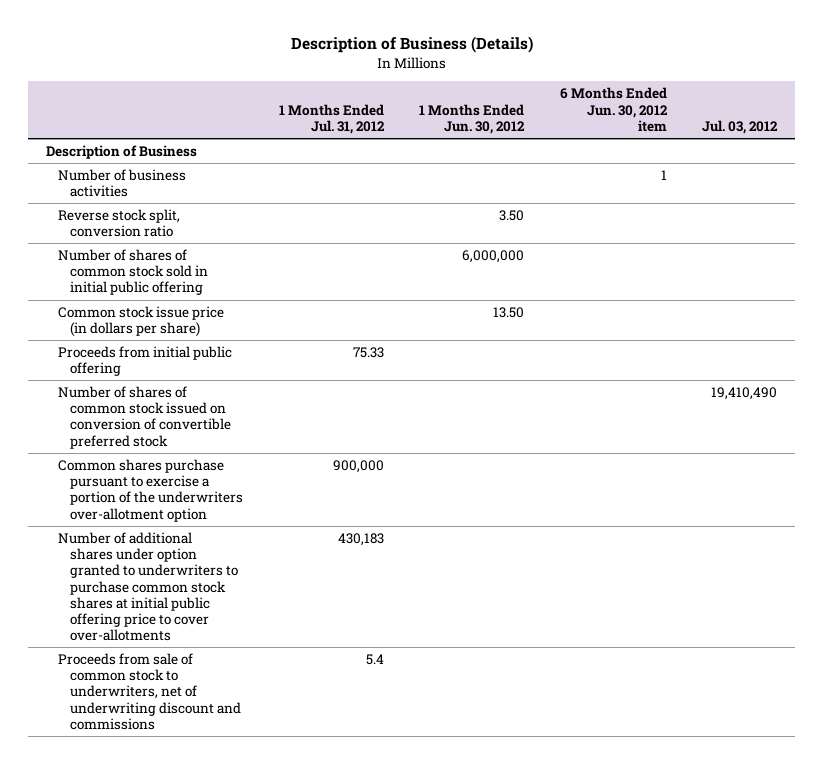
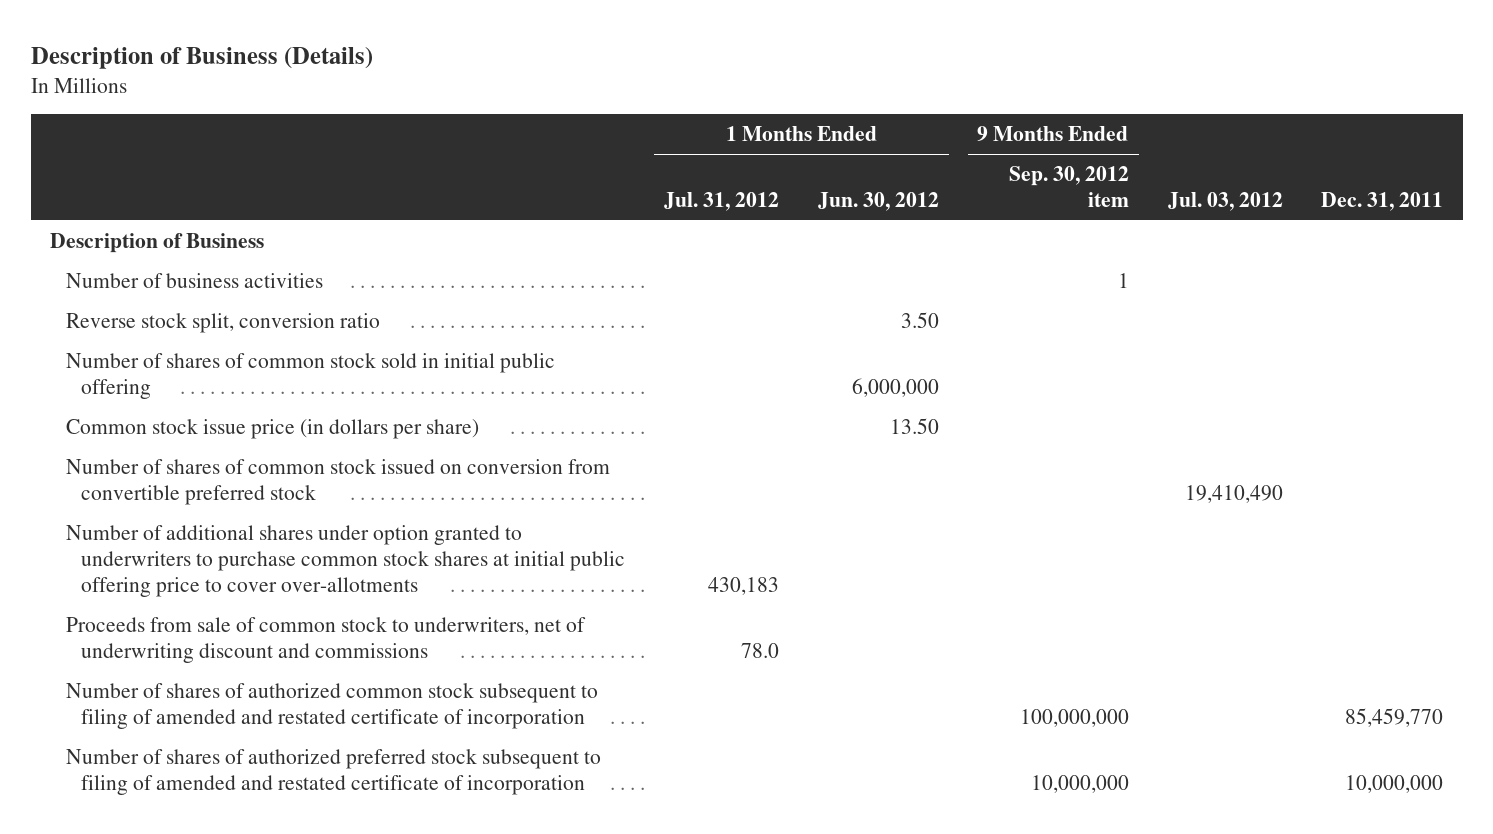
- | 1 Months Ended Jul. 31, 2012 | 1 Months Ended Jun. 30, 2012 | 6 Months Ended Jun. 30, 2012 item | Jul. 03, 2012
+ | 1 Months Ended Jul. 31, 2012 | 1 Months Ended Jun. 30, 2012 | 9 Months Ended Sep. 30, 2012 item | Jul. 03, 2012 | Dec. 31, 2011
- Proceeds from initial public offering | 75.33 | | |
- Number of shares of common stock issued on conversion of convertible preferred stock | | | | 19,410,490
- Common shares purchase pursuant to exercise a portion of the underwriters over-allotment option | 900,000 | | |
+ Number of shares of common stock issued on conversion from convertible preferred stock | | | | 19,410,490 |
- Proceeds from sale of common stock to underwriters, net of underwriting discount and commissions | 5.4 | | |
+ Proceeds from sale of common stock to underwriters, net of underwriting discount and commissions | 78.0 | | | |
+ Number of shares of authorized common stock subsequent to filing of amended and restated certificate of incorporation | | | 100,000,000 | | 85,459,770
+ Number of shares of authorized preferred stock subsequent to filing of amended and restated certificate of incorporation | | | 10,000,000 | | 10,000,000

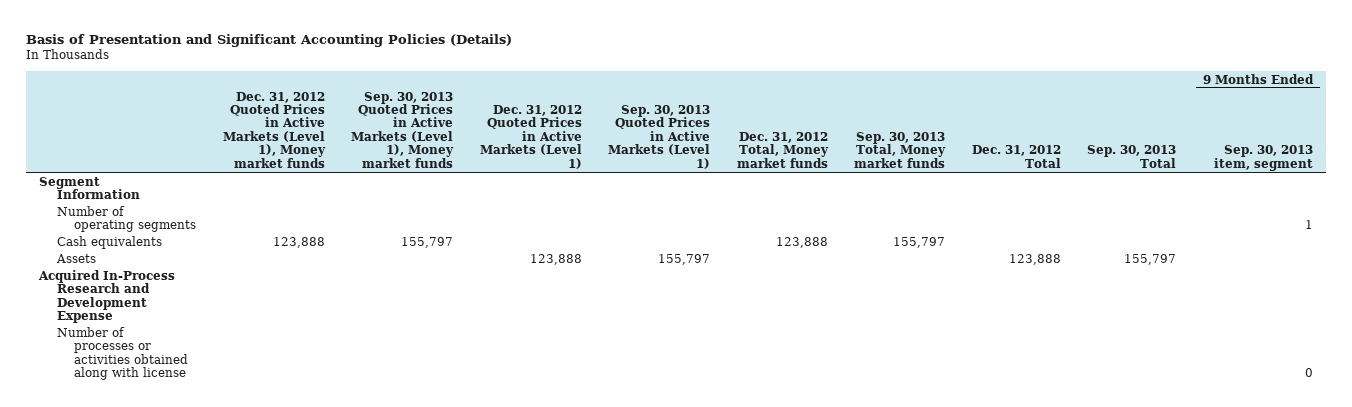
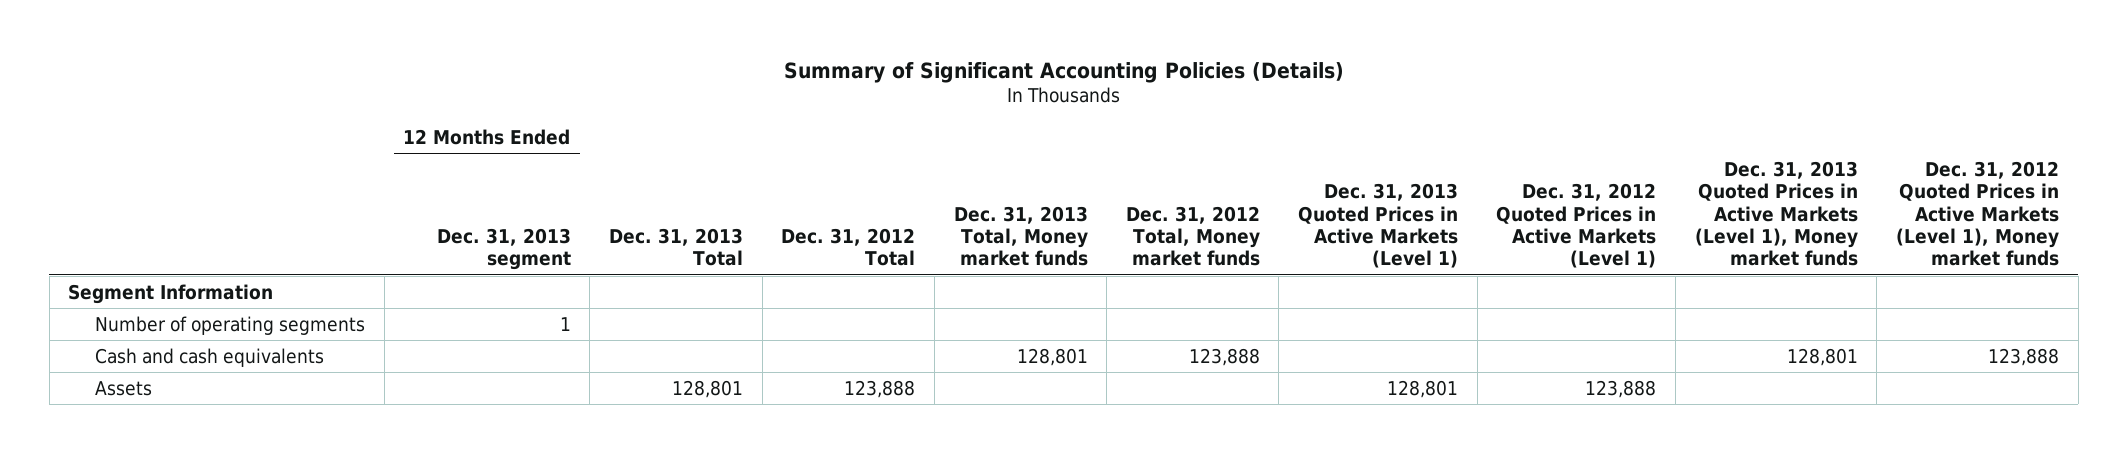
- Basis of Presentation and Significant Accounting Policies (Details)
+ Summary of Significant Accounting Policies (Details)
- | Dec. 31, 2012 Quoted Prices in Active Markets (Level 1), Money market funds | Sep. 30, 2013 Quoted Prices in Active Markets (Level 1), Money market funds | Dec. 31, 2012 Quoted Prices in Active Markets (Level 1) | Sep. 30, 2013 Quoted Prices in Active Markets (Level 1) | Dec. 31, 2012 Total, Money market funds | Sep. 30, 2013 Total, Money market funds | Dec. 31, 2012 Total | Sep. 30, 2013 Total | 9 Months Ended Sep. 30, 2013 item, segment
+ | 12 Months Ended Dec. 31, 2013 segment | Dec. 31, 2013 Total | Dec. 31, 2012 Total | Dec. 31, 2013 Total, Money market funds | Dec. 31, 2012 Total, Money market funds | Dec. 31, 2013 Quoted Prices in Active Markets (Level 1) | Dec. 31, 2012 Quoted Prices in Active Markets (Level 1) | Dec. 31, 2013 Quoted Prices in Active Markets (Level 1), Money market funds | Dec. 31, 2012 Quoted Prices in Active Markets (Level 1), Money market funds
- Cash equivalents | 123,888 | 155,797 | | | 123,888 | 155,797 | | |
+ Cash and cash equivalents | | | | 128,801 | 123,888 | | | 128,801 | 123,888
- Acquired In-Process Research and Development Expense
- Number of processes or activities obtained along with license | | | | | | | | | 0

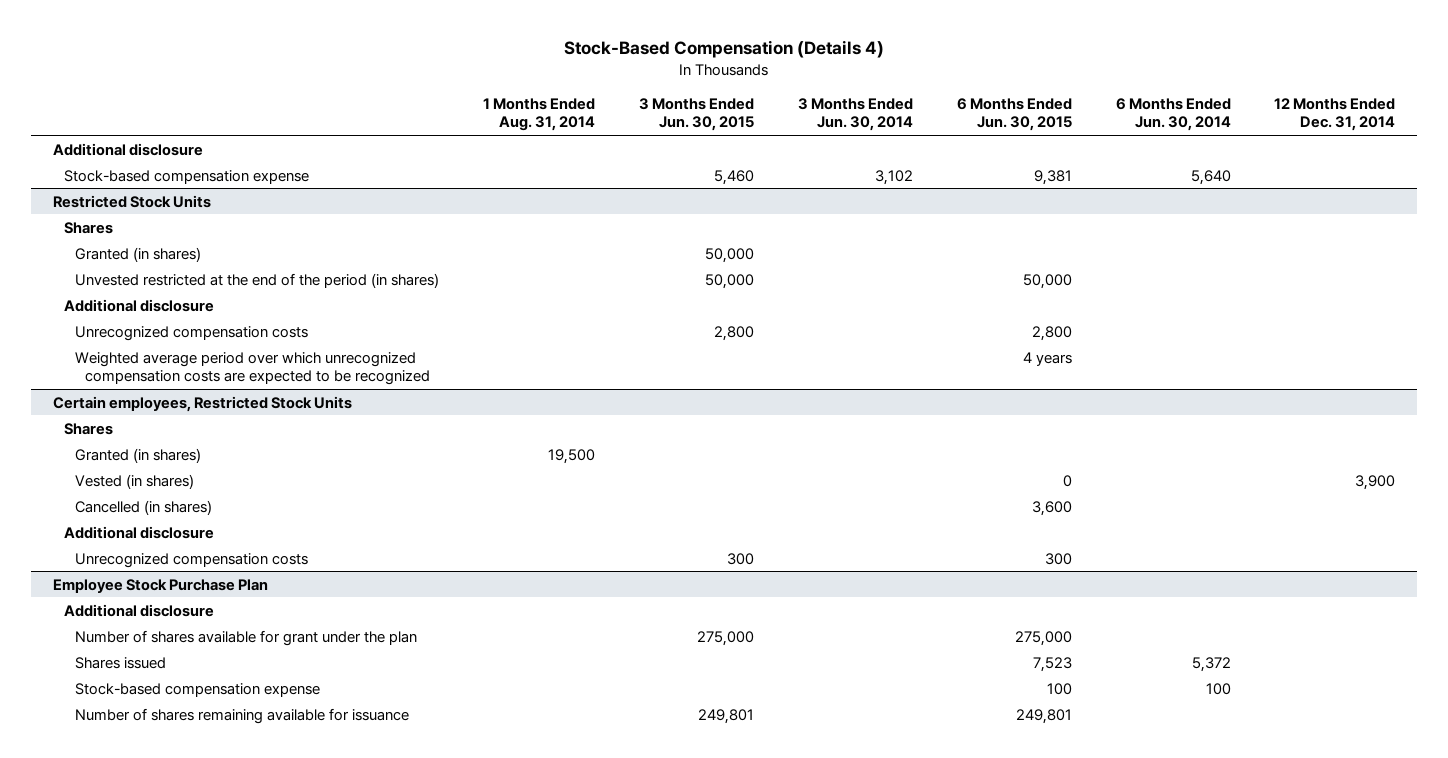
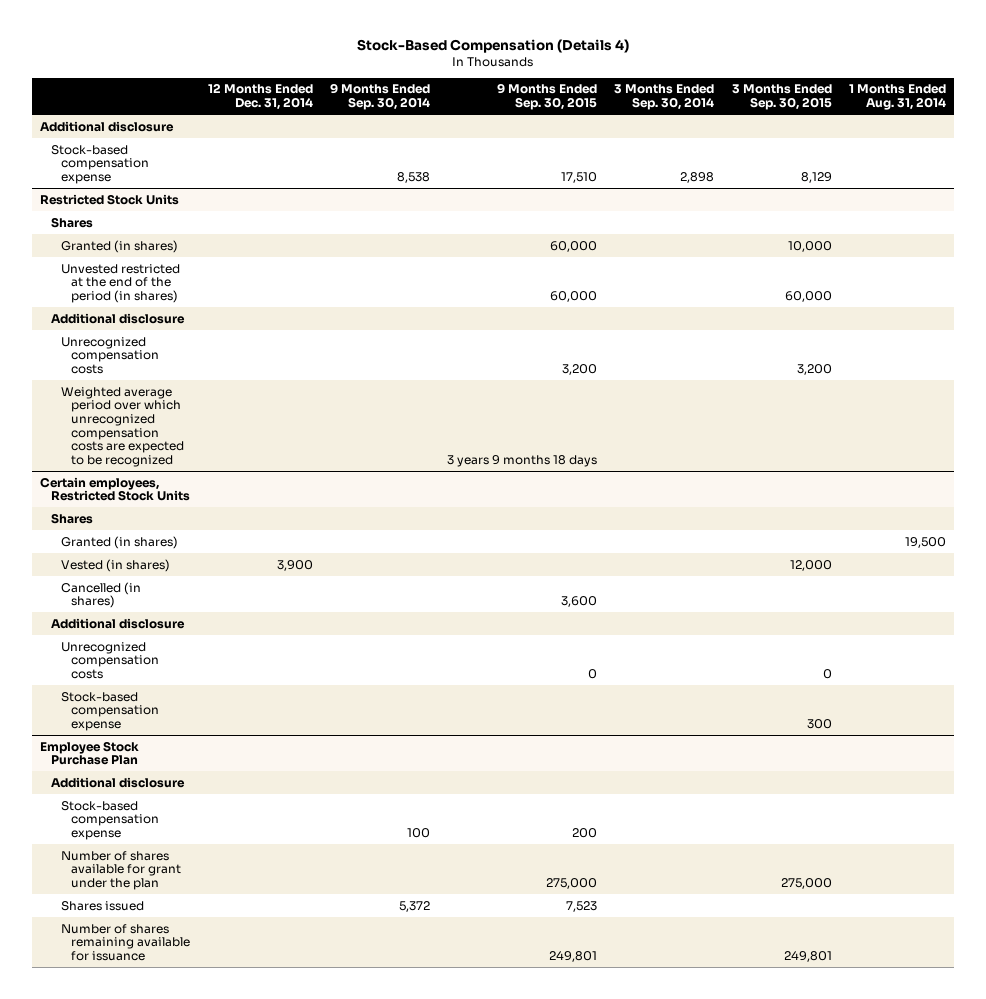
- | 1 Months Ended Aug. 31, 2014 | 3 Months Ended Jun. 30, 2015 | 3 Months Ended Jun. 30, 2014 | 6 Months Ended Jun. 30, 2015 | 6 Months Ended Jun. 30, 2014 | 12 Months Ended Dec. 31, 2014
+ | 12 Months Ended Dec. 31, 2014 | 9 Months Ended Sep. 30, 2014 | 9 Months Ended Sep. 30, 2015 | 3 Months Ended Sep. 30, 2014 | 3 Months Ended Sep. 30, 2015 | 1 Months Ended Aug. 31, 2014
@ Certain employees, Restricted Stock Units
+ Stock-based compensation expense | | | | | 300 |
@ Employee Stock Purchase Plan
moved up: Stock-based compensation expense | | 100 | 200 | | |

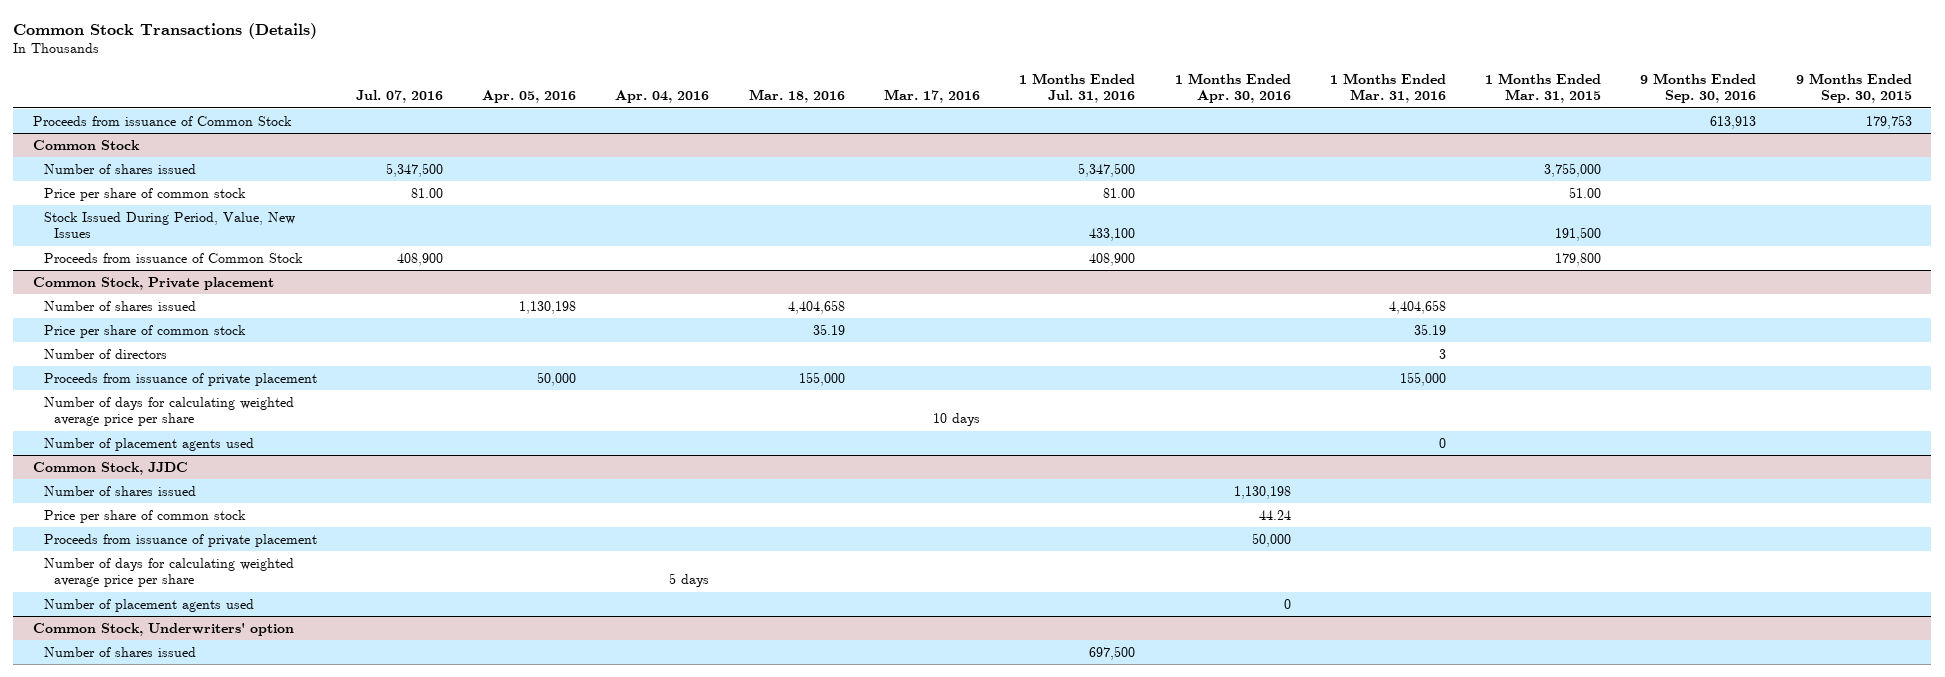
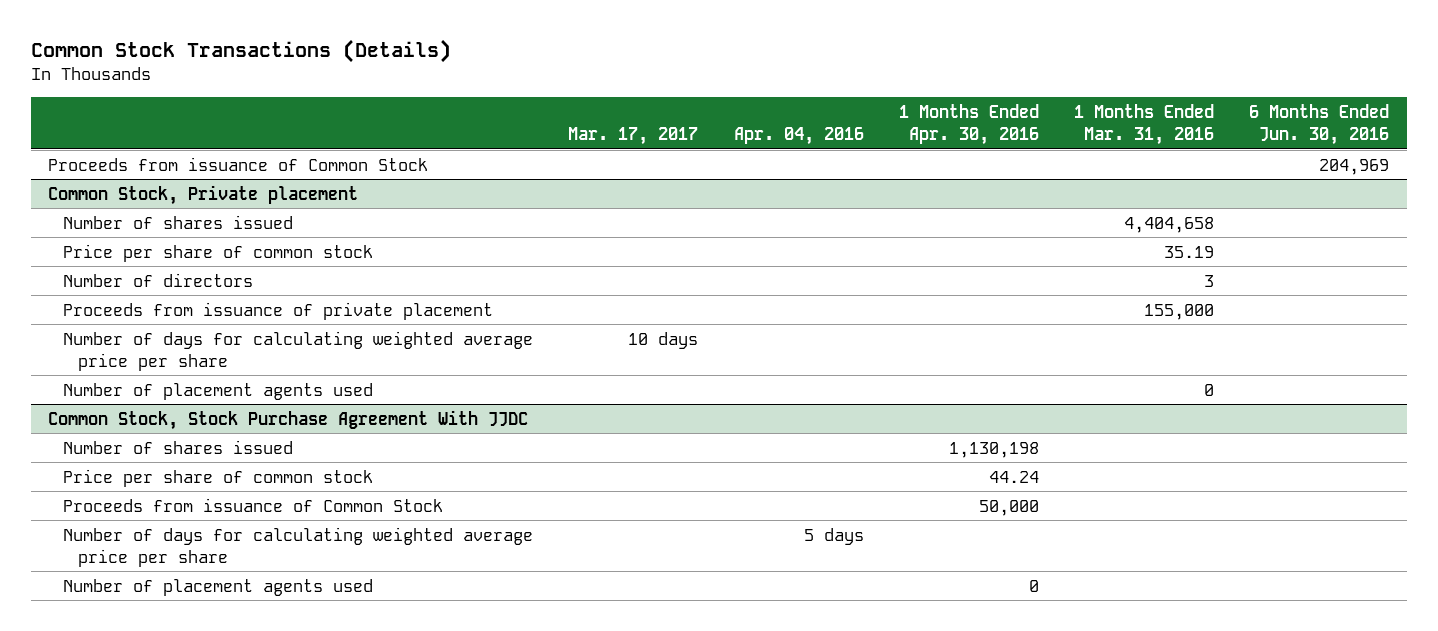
- | Jul. 07, 2016 | Apr. 05, 2016 | Apr. 04, 2016 | Mar. 18, 2016 | Mar. 17, 2016 | 1 Months Ended Jul. 31, 2016 | 1 Months Ended Apr. 30, 2016 | 1 Months Ended Mar. 31, 2016 | 1 Months Ended Mar. 31, 2015 | 9 Months Ended Sep. 30, 2016 | 9 Months Ended Sep. 30, 2015
+ | Mar. 17, 2017 | Apr. 04, 2016 | 1 Months Ended Apr. 30, 2016 | 1 Months Ended Mar. 31, 2016 | 6 Months Ended Jun. 30, 2016
- Common Stock
- Number of shares issued | 5,347,500 | | | | | 5,347,500 | | | 3,755,000 | |
- Price per share of common stock | 81.00 | | | | | 81.00 | | | 51.00 | |
- Stock Issued During Period, Value, New Issues | | | | | | 433,100 | | | 191,500 | |
- Proceeds from issuance of Common Stock | 408,900 | | | | | 408,900 | | | 179,800 | |
- Common Stock, JJDC
+ Common Stock, Stock Purchase Agreement With JJDC
- Proceeds from issuance of private placement | | | | | | | 50,000 | | | |
+ Proceeds from issuance of Common Stock | | | 50,000 | |
- Common Stock, Underwriters' option
- Number of shares issued | | | | | | 697,500 | | | | |

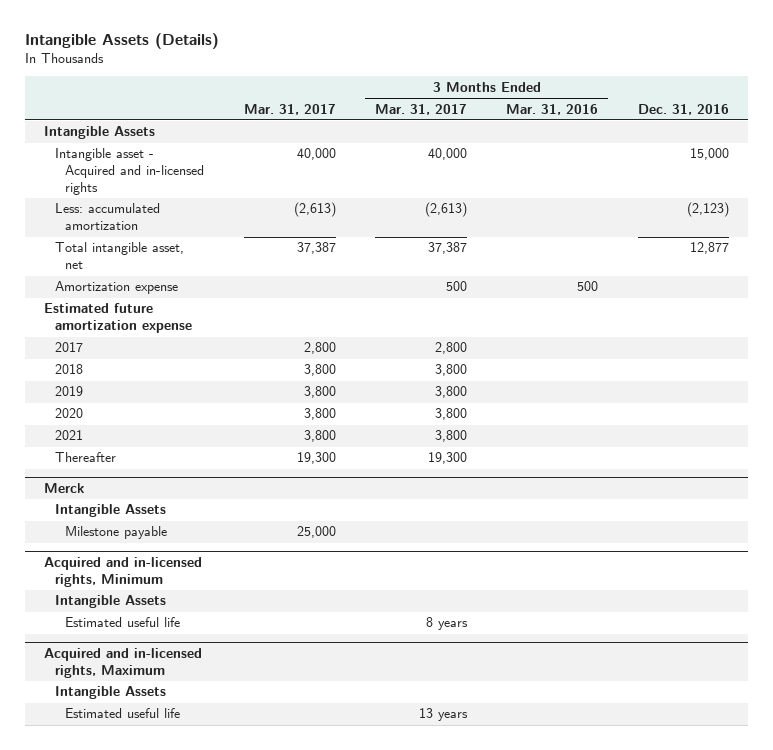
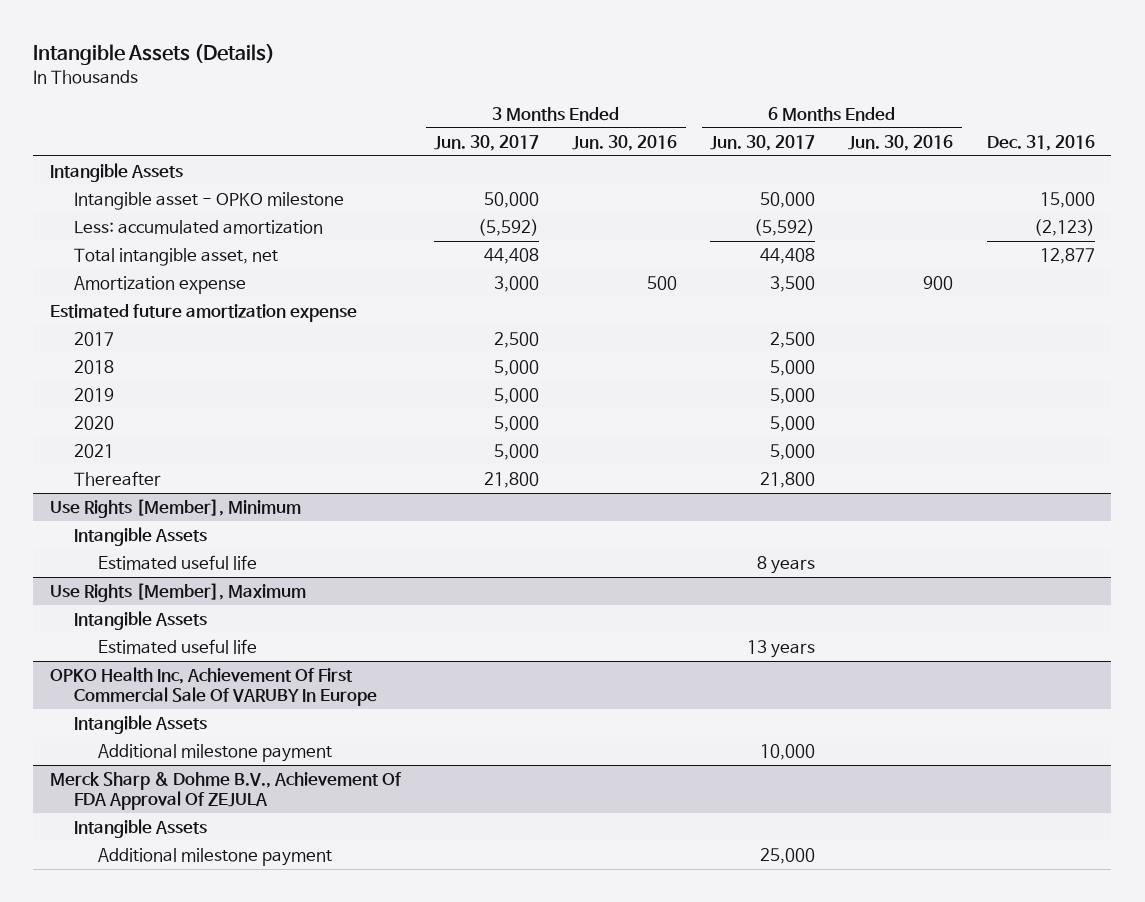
- | Mar. 31, 2017 | 3 Months Ended Mar. 31, 2017 | 3 Months Ended Mar. 31, 2016 | Dec. 31, 2016
+ | 3 Months Ended Jun. 30, 2017 | 3 Months Ended Jun. 30, 2016 | 6 Months Ended Jun. 30, 2017 | 6 Months Ended Jun. 30, 2016 | Dec. 31, 2016
- Intangible asset - Acquired and in-licensed rights | 40,000 | 40,000 | | 15,000
+ Intangible asset - OPKO milestone | 50,000 | | 50,000 | | 15,000
- Merck
+ Use Rights [Member], Minimum
+ Intangible Assets
+ Estimated useful life | | | 8 years | |
+ Use Rights [Member], Maximum
+ Intangible Assets
+ Estimated useful life | | | 13 years | |
+ OPKO Health Inc, Achievement Of First Commercial Sale Of VARUBY In Europe
+ Intangible Assets
+ Additional milestone payment | | | 10,000 | |
+ Merck Sharp & Dohme B.V., Achievement Of FDA Approval Of ZEJULA
- Milestone payable | 25,000 | | |
- Acquired and in-licensed rights, Minimum
- Intangible Assets
- Estimated useful life | | 8 years | |
- Acquired and in-licensed rights, Maximum
- Intangible Assets
- Estimated useful life | | 13 years | |
+ Additional milestone payment | | | 25,000 | |

